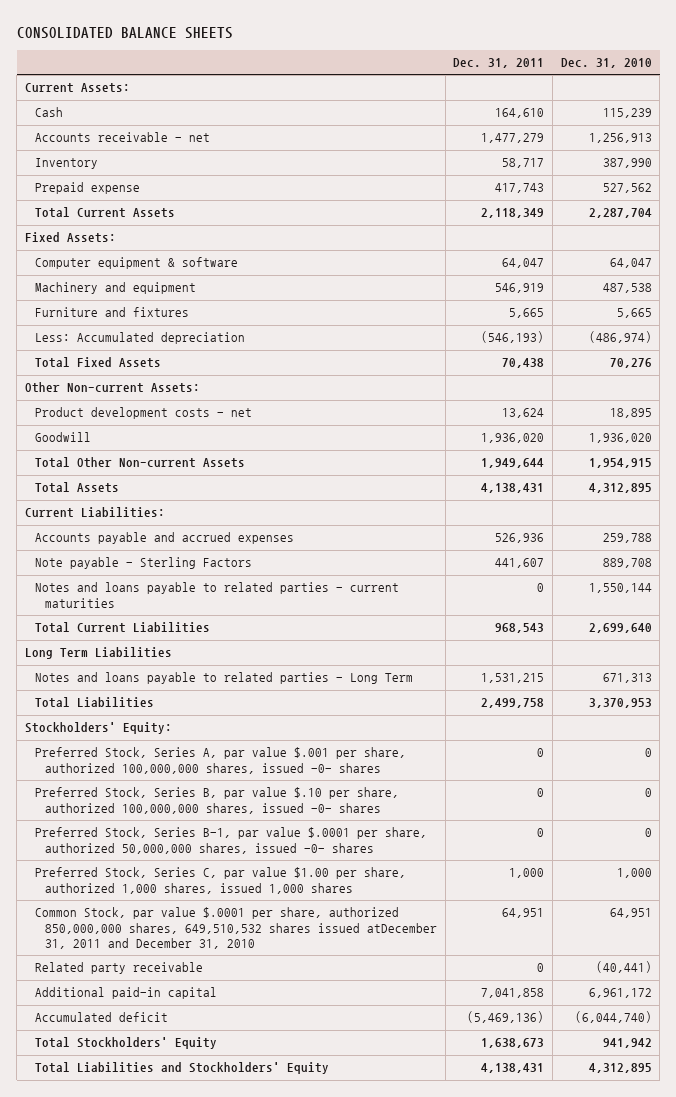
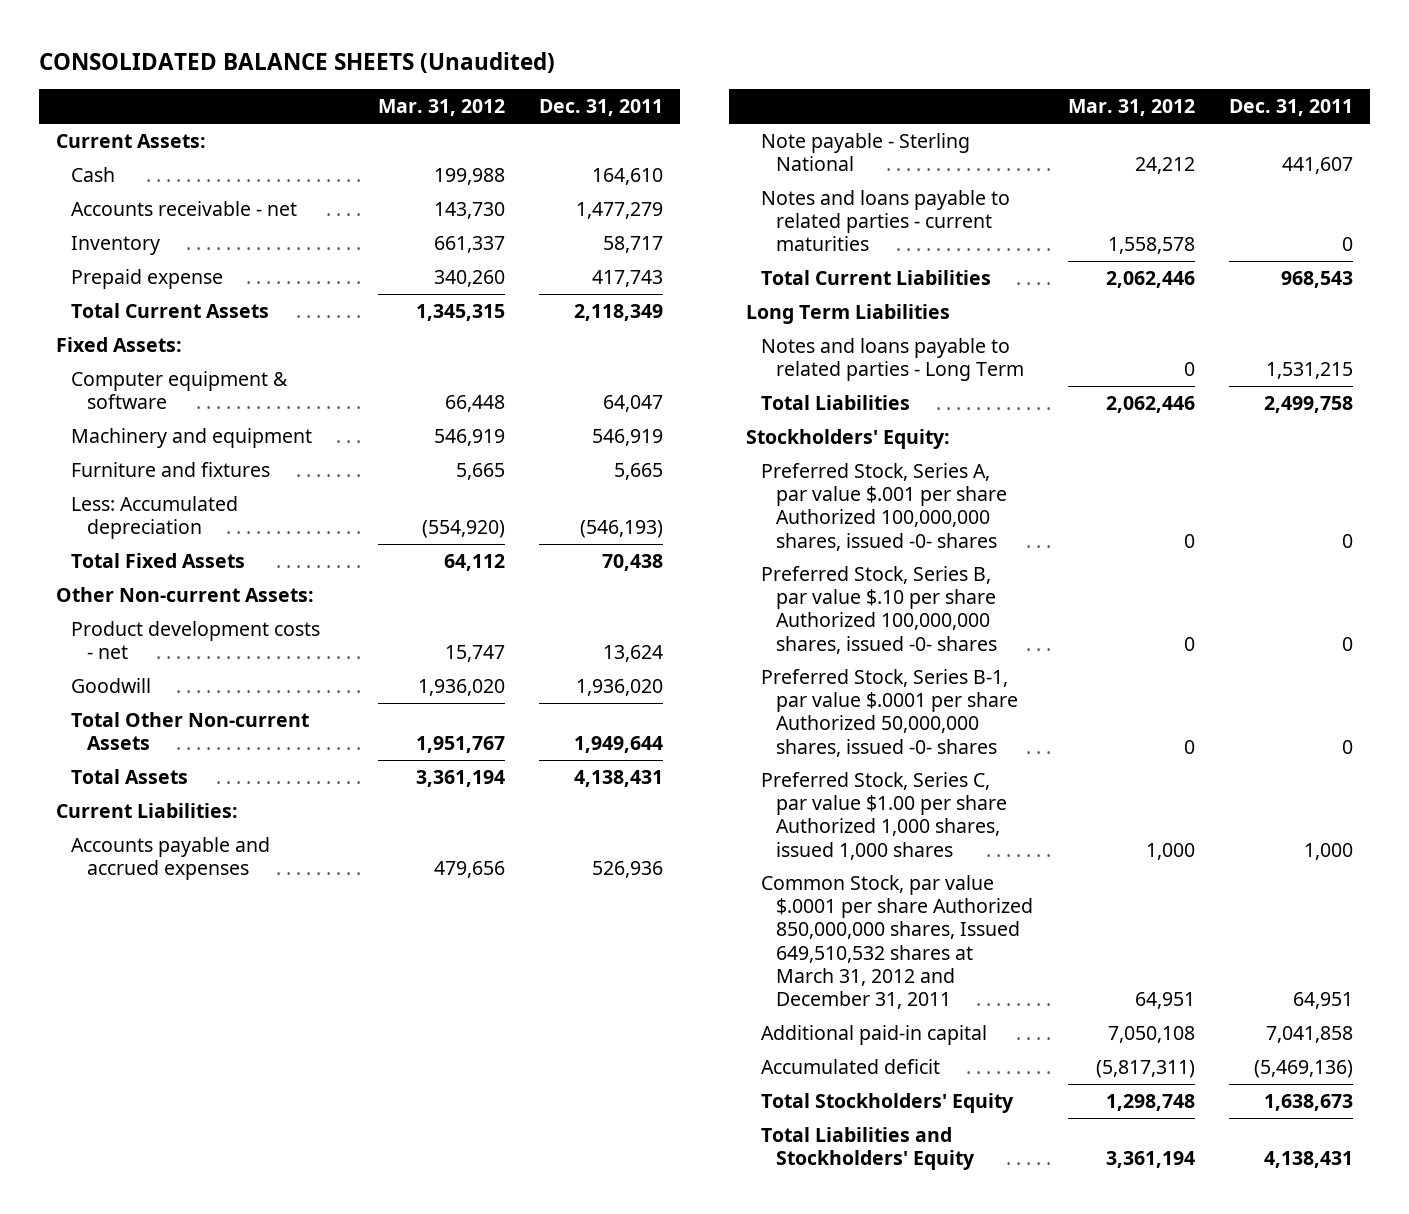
- CONSOLIDATED BALANCE SHEETS
+ CONSOLIDATED BALANCE SHEETS (Unaudited)
- | Dec. 31, 2011 | Dec. 31, 2010
+ | Mar. 31, 2012 | Dec. 31, 2011
- Note payable - Sterling Factors | 441,607 | 889,708
+ Note payable - Sterling National | 24,212 | 441,607
- Preferred Stock, Series A, par value $.001 per share, authorized 100,000,000 shares, issued -0- shares | 0 | 0
- Preferred Stock, Series B, par value $.10 per share, authorized 100,000,000 shares, issued -0- shares | 0 | 0
- Preferred Stock, Series B-1, par value $.0001 per share, authorized 50,000,000 shares, issued -0- shares | 0 | 0
- Preferred Stock, Series C, par value $1.00 per share, authorized 1,000 shares, issued 1,000 shares | 1,000 | 1,000
- Common Stock, par value $.0001 per share, authorized 850,000,000 shares, 649,510,532 shares issued atDecember 31, 2011 and December 31, 2010 | 64,951 | 64,951
- Related party receivable | 0 | (40,441)
+ Preferred Stock, Series A, par value $.001 per share Authorized 100,000,000 shares, issued -0- shares | 0 | 0
+ Preferred Stock, Series B, par value $.10 per share Authorized 100,000,000 shares, issued -0- shares | 0 | 0
+ Preferred Stock, Series B-1, par value $.0001 per share Authorized 50,000,000 shares, issued -0- shares | 0 | 0
+ Preferred Stock, Series C, par value $1.00 per share Authorized 1,000 shares, issued 1,000 shares | 1,000 | 1,000
+ Common Stock, par value $.0001 per share Authorized 850,000,000 shares, Issued 649,510,532 shares at March 31, 2012 and December 31, 2011 | 64,951 | 64,951

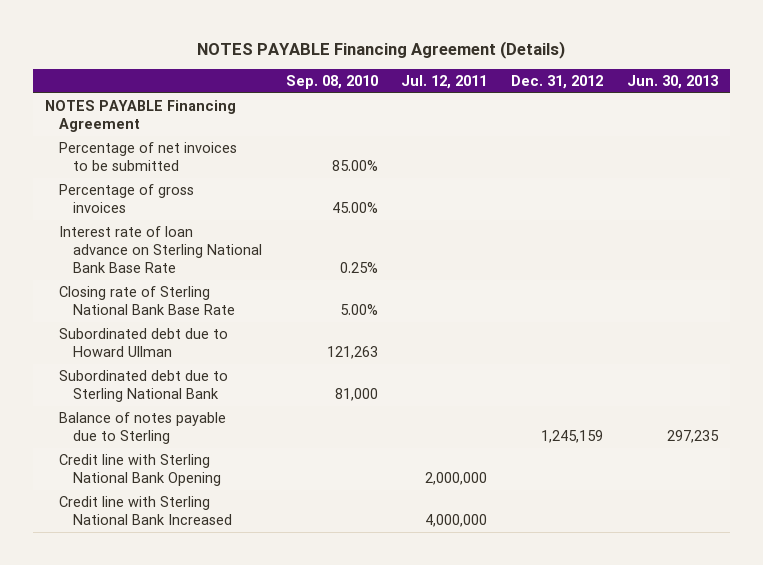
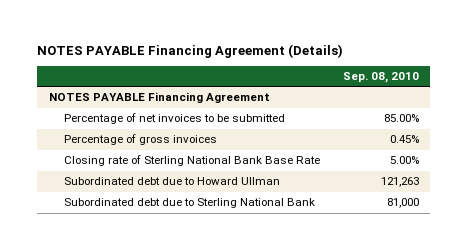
- | Sep. 08, 2010 | Jul. 12, 2011 | Dec. 31, 2012 | Jun. 30, 2013
+ | Sep. 08, 2010
- Percentage of gross invoices | 45.00% | | |
- Interest rate of loan advance on Sterling National Bank Base Rate | 0.25% | | |
+ Percentage of gross invoices | 0.45%
- Balance of notes payable due to Sterling | | | 1,245,159 | 297,235
- Credit line with Sterling National Bank Opening | | 2,000,000 | |
- Credit line with Sterling National Bank Increased | | 4,000,000 | |

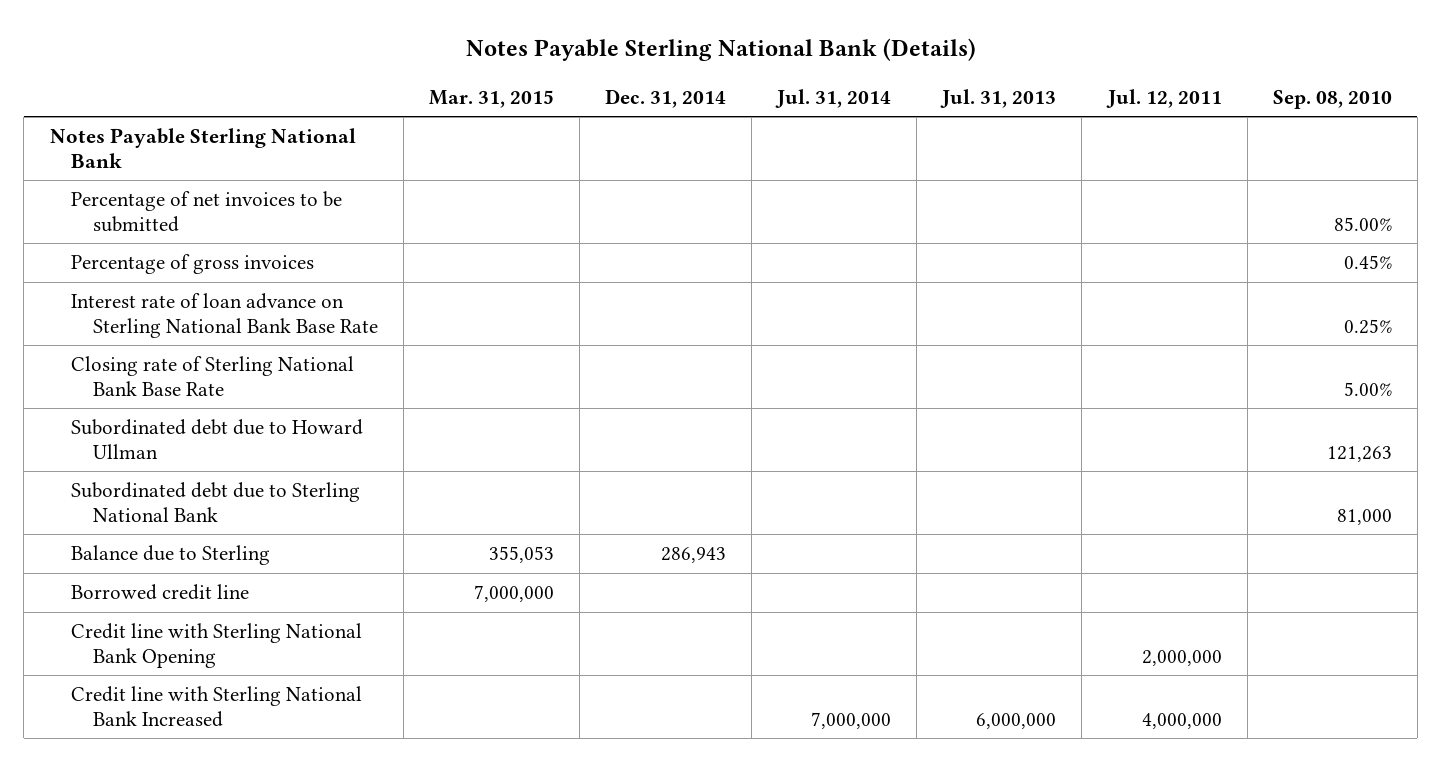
- NOTES PAYABLE Financing Agreement (Details)
+ Notes Payable Sterling National Bank (Details)
- | Sep. 08, 2010
+ | Mar. 31, 2015 | Dec. 31, 2014 | Jul. 31, 2014 | Jul. 31, 2013 | Jul. 12, 2011 | Sep. 08, 2010
- NOTES PAYABLE Financing Agreement
+ Notes Payable Sterling National Bank
+ Interest rate of loan advance on Sterling National Bank Base Rate | | | | | | 0.25%
+ Balance due to Sterling | 355,053 | 286,943 | | | |
+ Borrowed credit line | 7,000,000 | | | | |
+ Credit line with Sterling National Bank Opening | | | | | 2,000,000 |
+ Credit line with Sterling National Bank Increased | | | 7,000,000 | 6,000,000 | 4,000,000 |

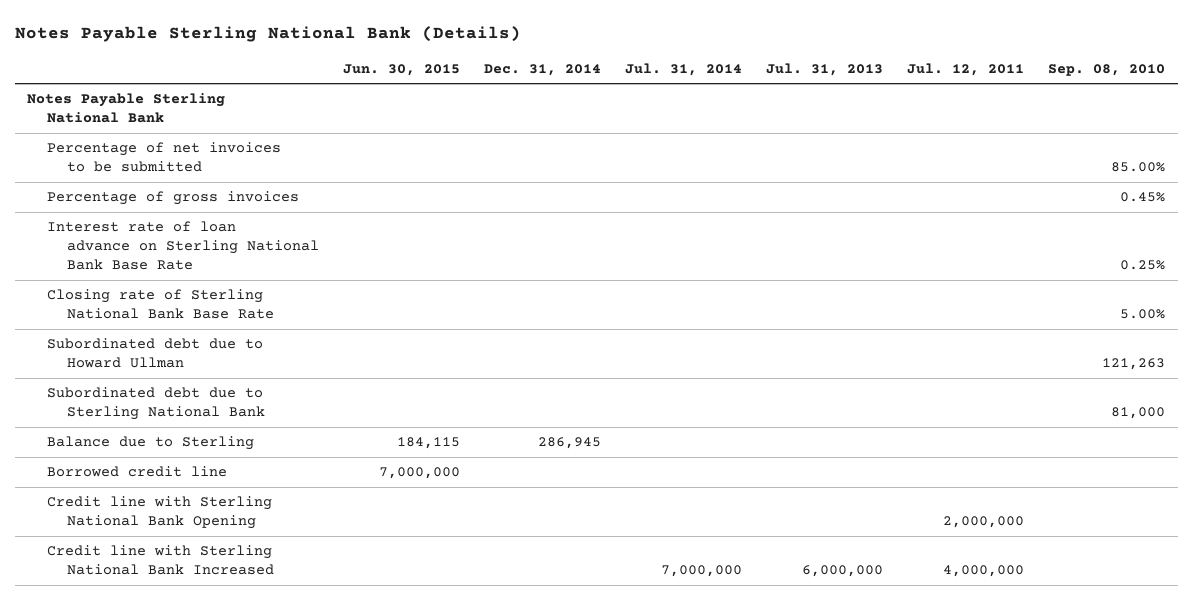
- | Mar. 31, 2015 | Dec. 31, 2014 | Jul. 31, 2014 | Jul. 31, 2013 | Jul. 12, 2011 | Sep. 08, 2010
+ | Jun. 30, 2015 | Dec. 31, 2014 | Jul. 31, 2014 | Jul. 31, 2013 | Jul. 12, 2011 | Sep. 08, 2010
- Balance due to Sterling | 355,053 | 286,943 | | | |
+ Balance due to Sterling | 184,115 | 286,945 | | | |

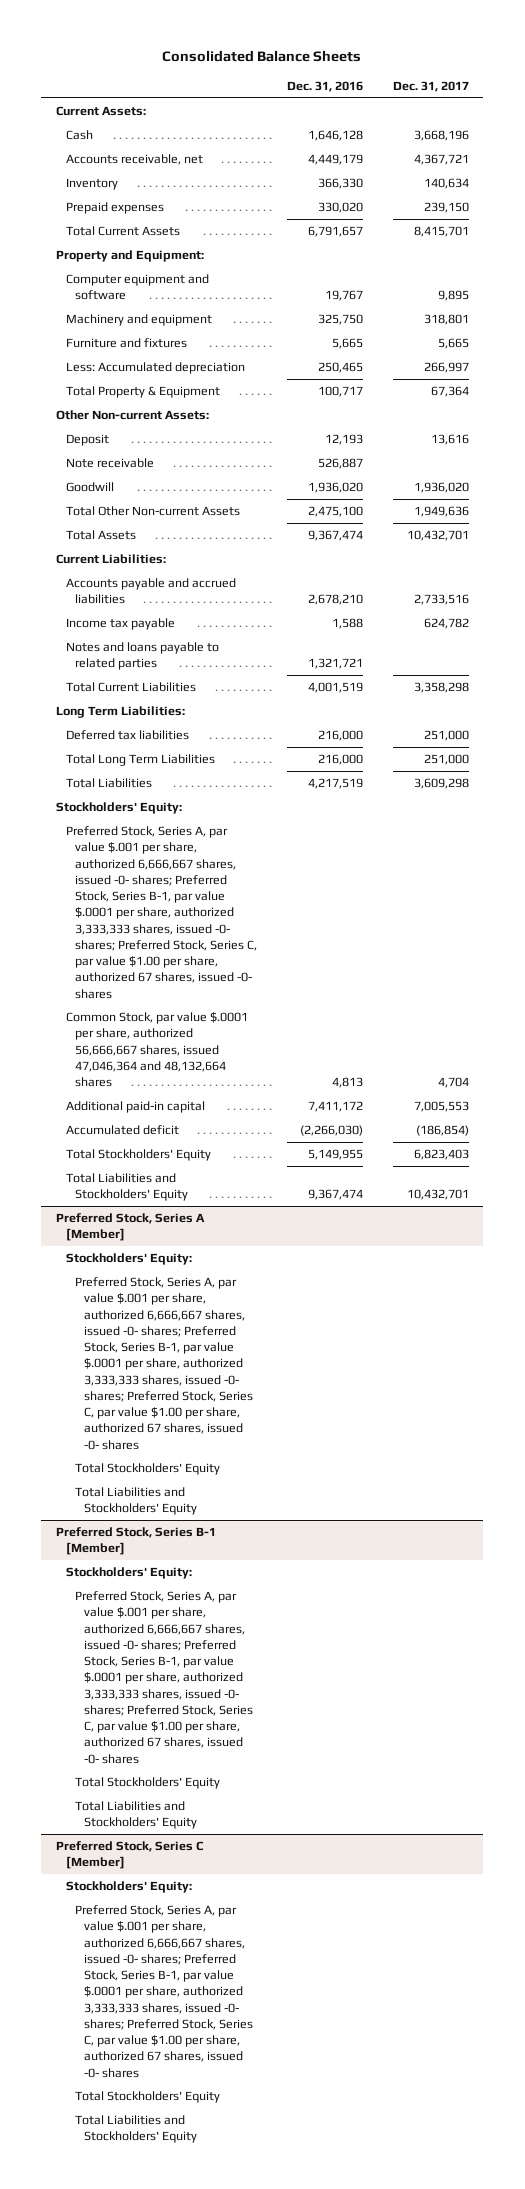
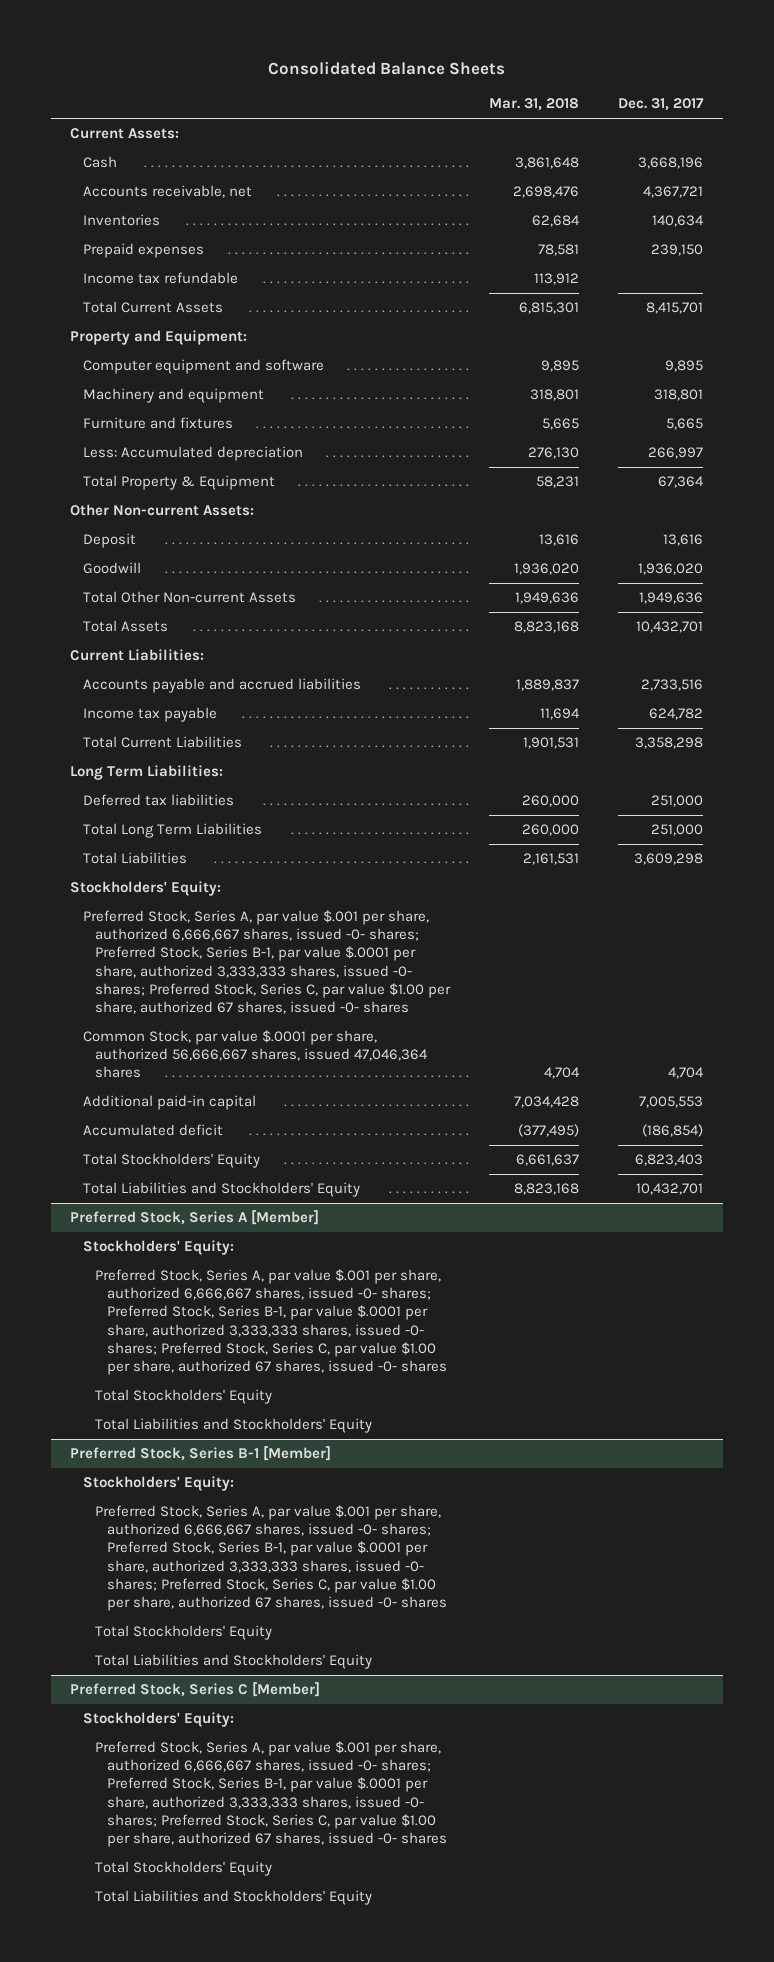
- | Dec. 31, 2016 | Dec. 31, 2017
+ | Mar. 31, 2018 | Dec. 31, 2017
- Inventory | 366,330 | 140,634
+ Inventories | 62,684 | 140,634
+ Income tax refundable | 113,912 |
- Note receivable | 526,887 |
- Notes and loans payable to related parties | 1,321,721 |
- Common Stock, par value $.0001 per share, authorized 56,666,667 shares, issued 47,046,364 and 48,132,664 shares | 4,813 | 4,704
+ Common Stock, par value $.0001 per share, authorized 56,666,667 shares, issued 47,046,364 shares | 4,704 | 4,704

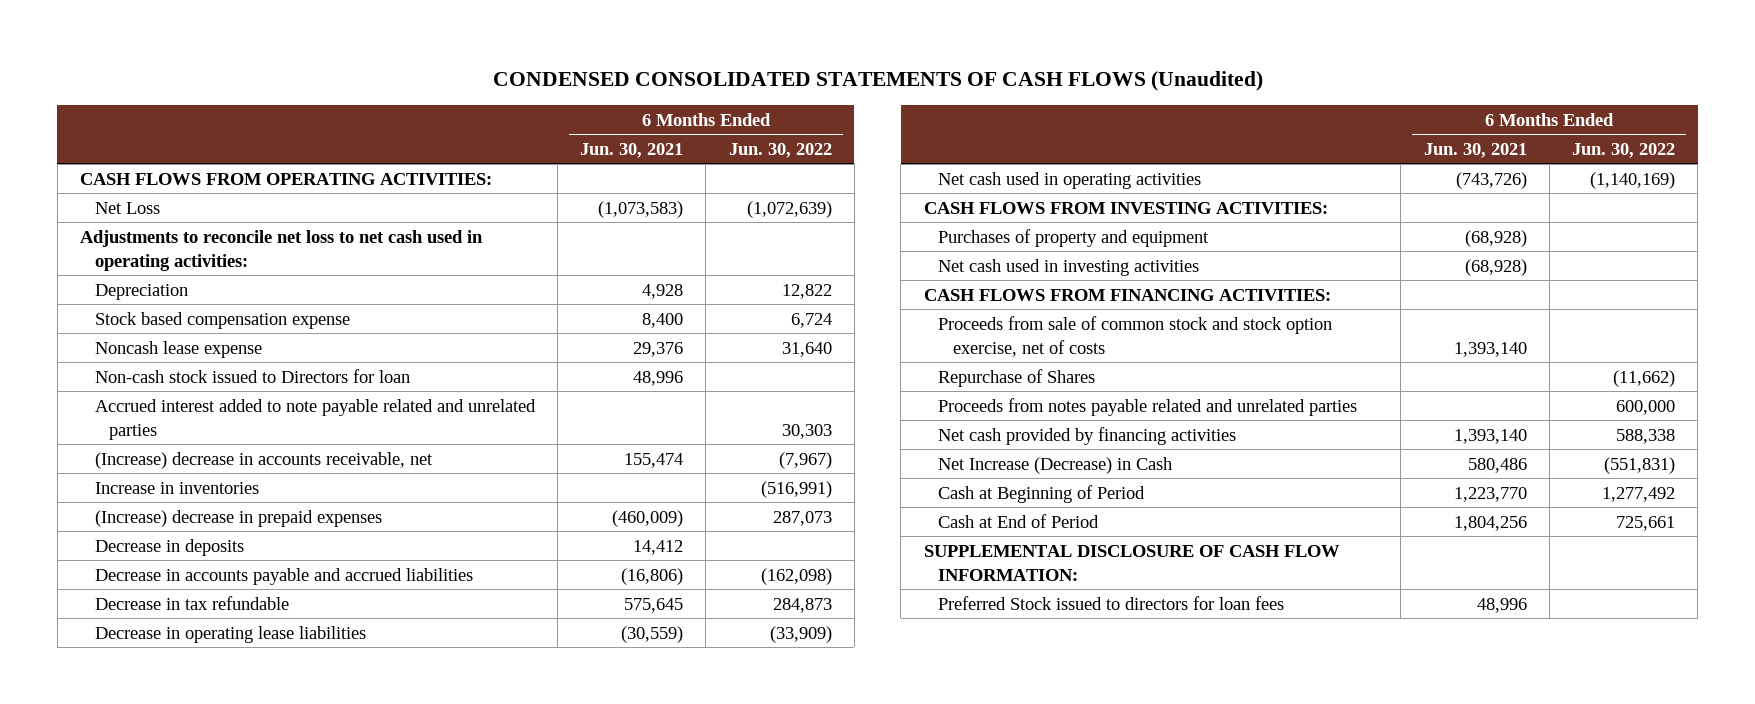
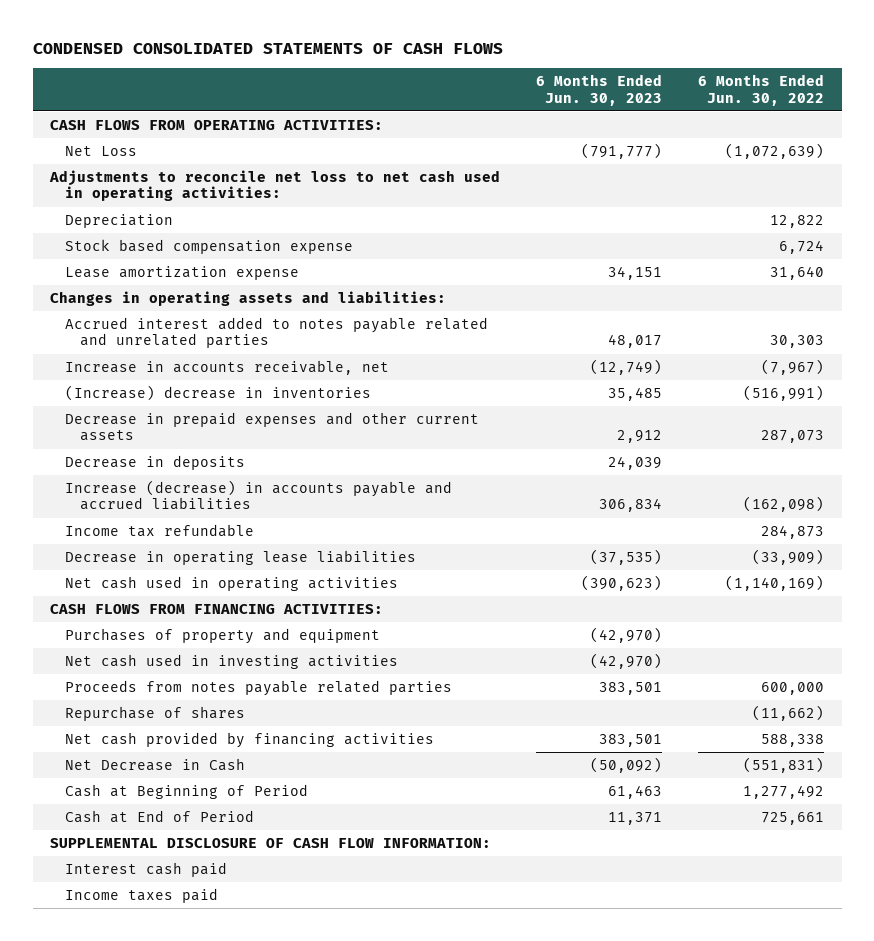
- CONDENSED CONSOLIDATED STATEMENTS OF CASH FLOWS (Unaudited)
+ CONDENSED CONSOLIDATED STATEMENTS OF CASH FLOWS
- | 6 Months Ended Jun. 30, 2021 | 6 Months Ended Jun. 30, 2022
+ | 6 Months Ended Jun. 30, 2023 | 6 Months Ended Jun. 30, 2022
- Noncash lease expense | 29,376 | 31,640
- Non-cash stock issued to Directors for loan | 48,996 |
- Accrued interest added to note payable related and unrelated parties | | 30,303
- (Increase) decrease in accounts receivable, net | 155,474 | (7,967)
- Increase in inventories | | (516,991)
- (Increase) decrease in prepaid expenses | (460,009) | 287,073
+ Lease amortization expense | 34,151 | 31,640
+ Changes in operating assets and liabilities:
+ Accrued interest added to notes payable related and unrelated parties | 48,017 | 30,303
+ Increase in accounts receivable, net | (12,749) | (7,967)
+ (Increase) decrease in inventories | 35,485 | (516,991)
+ Decrease in prepaid expenses and other current assets | 2,912 | 287,073
- Decrease in accounts payable and accrued liabilities | (16,806) | (162,098)
- Decrease in tax refundable | 575,645 | 284,873
+ Increase (decrease) in accounts payable and accrued liabilities | 306,834 | (162,098)
+ Income tax refundable | | 284,873
- CASH FLOWS FROM INVESTING ACTIVITIES:
moved up: CASH FLOWS FROM FINANCING ACTIVITIES:
- Proceeds from sale of common stock and stock option exercise, net of costs | 1,393,140 |
- Repurchase of Shares | | (11,662)
- Proceeds from notes payable related and unrelated parties | | 600,000
+ Proceeds from notes payable related parties | 383,501 | 600,000
+ Repurchase of shares | | (11,662)
- Net Increase (Decrease) in Cash | 580,486 | (551,831)
+ Net Decrease in Cash | (50,092) | (551,831)
- Preferred Stock issued to directors for loan fees | 48,996 |
+ Interest cash paid
+ Income taxes paid

